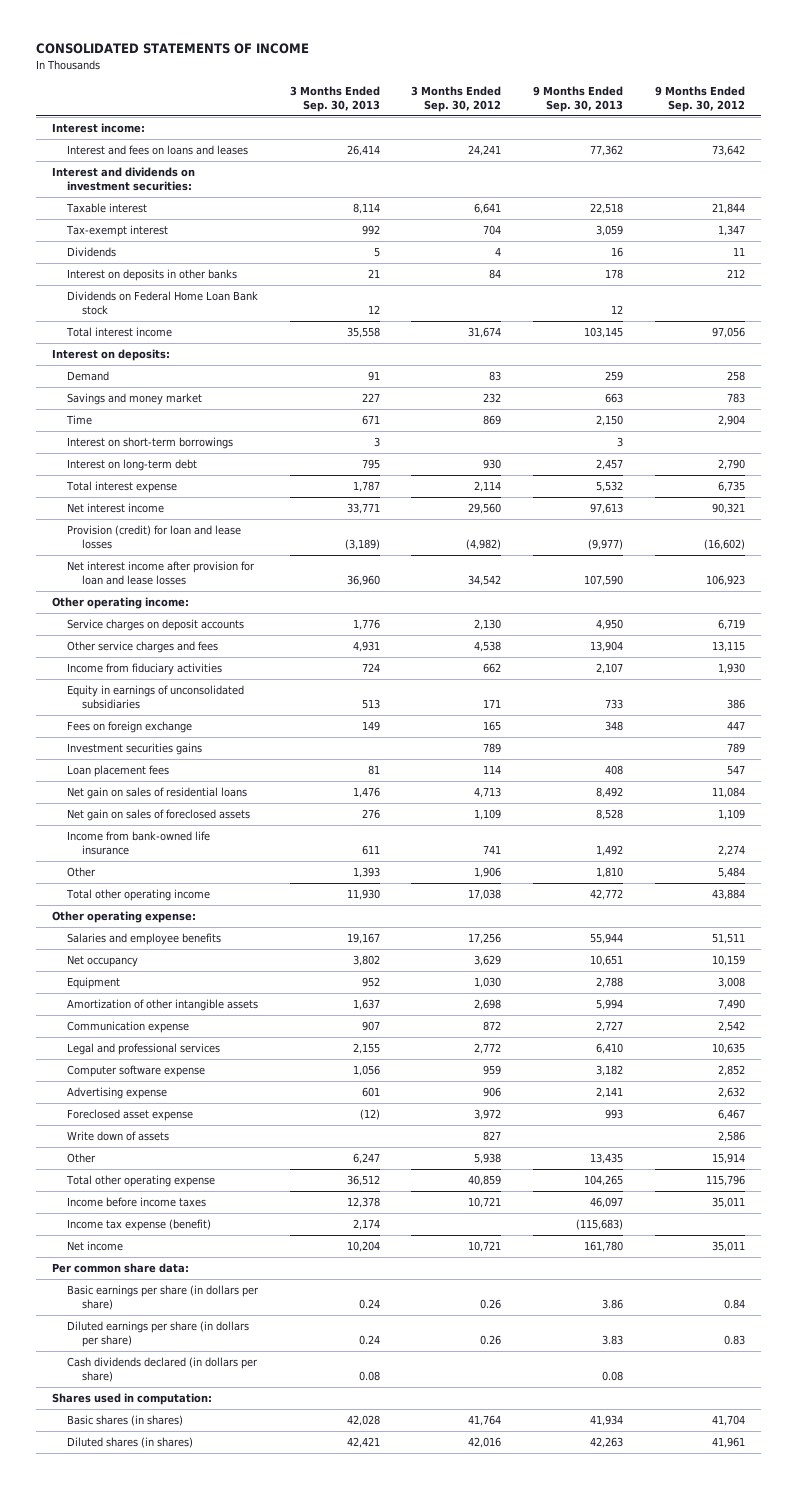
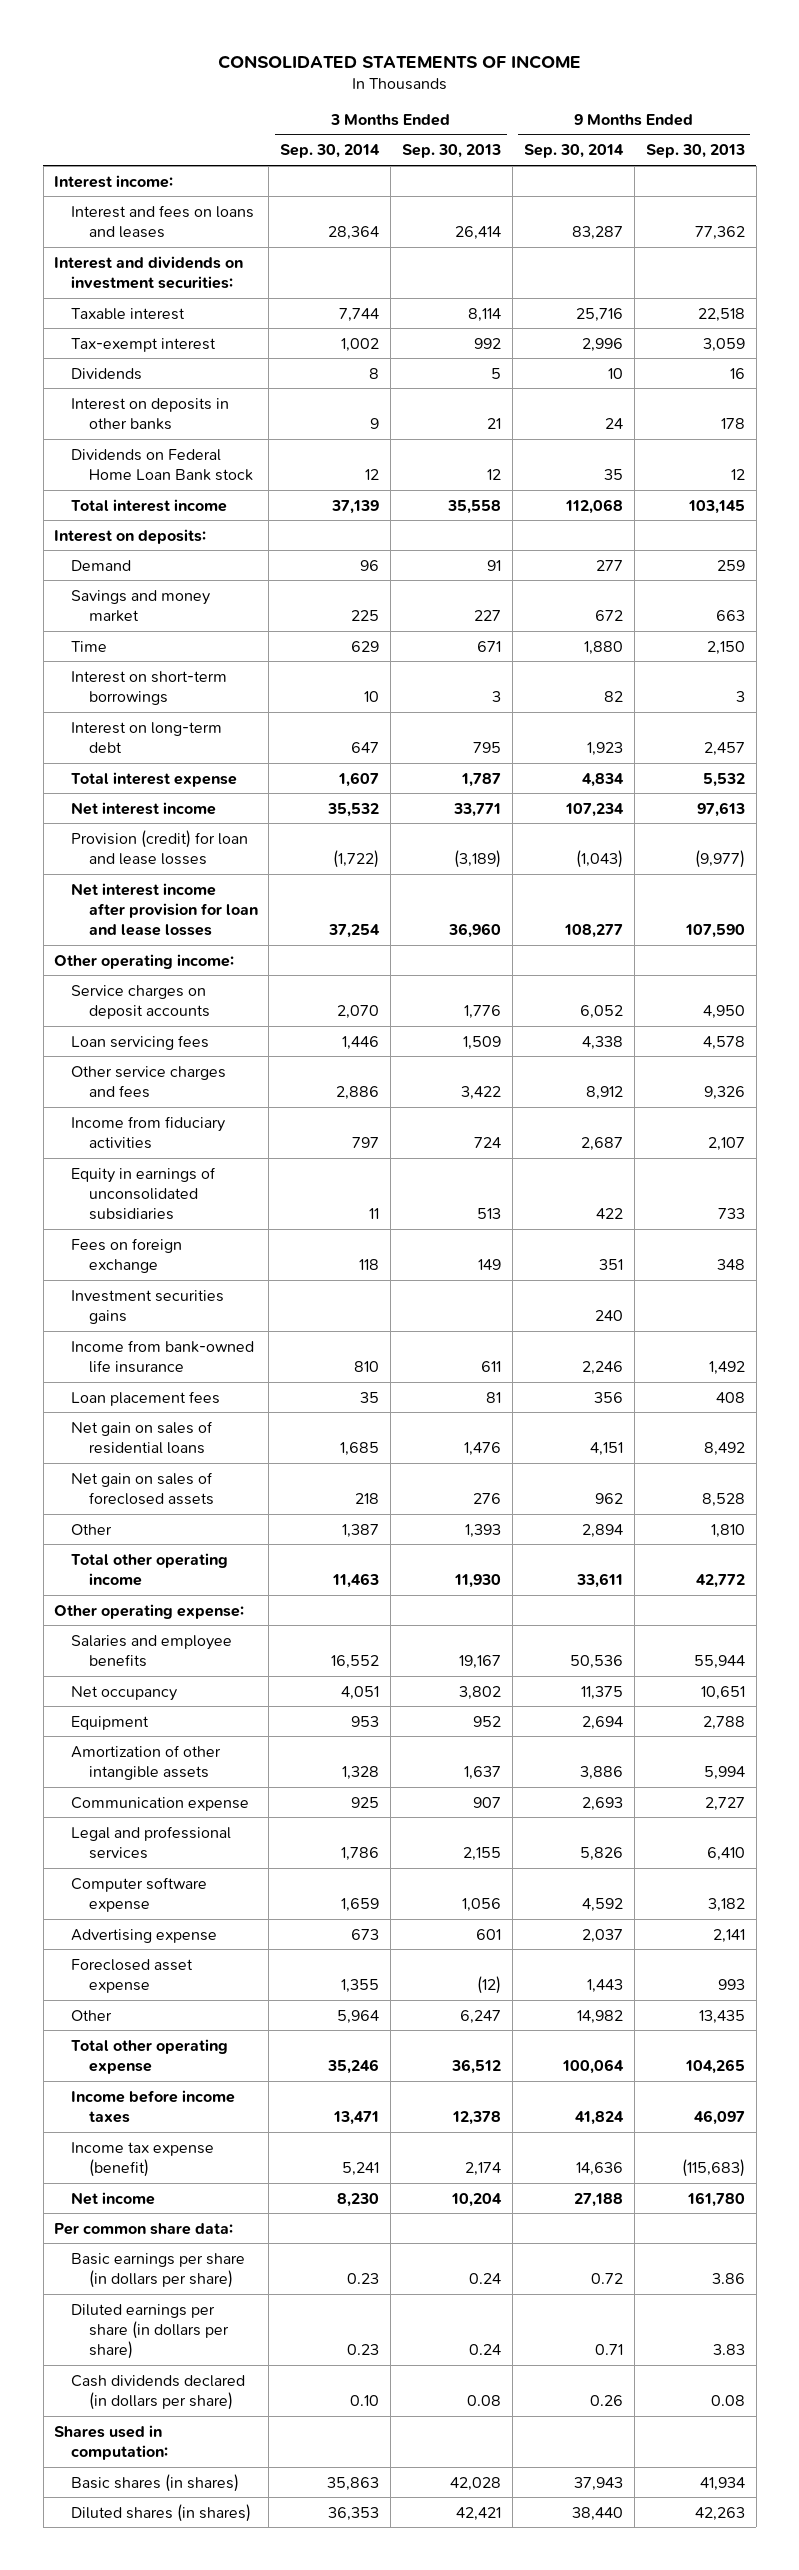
- | 3 Months Ended Sep. 30, 2013 | 3 Months Ended Sep. 30, 2012 | 9 Months Ended Sep. 30, 2013 | 9 Months Ended Sep. 30, 2012
+ | 3 Months Ended Sep. 30, 2014 | 3 Months Ended Sep. 30, 2013 | 9 Months Ended Sep. 30, 2014 | 9 Months Ended Sep. 30, 2013
- Other service charges and fees | 4,931 | 4,538 | 13,904 | 13,115
+ Loan servicing fees | 1,446 | 1,509 | 4,338 | 4,578
+ Other service charges and fees | 2,886 | 3,422 | 8,912 | 9,326
moved up: Income from bank-owned life insurance | 810 | 611 | 2,246 | 1,492
- Write down of assets | | 827 | | 2,586

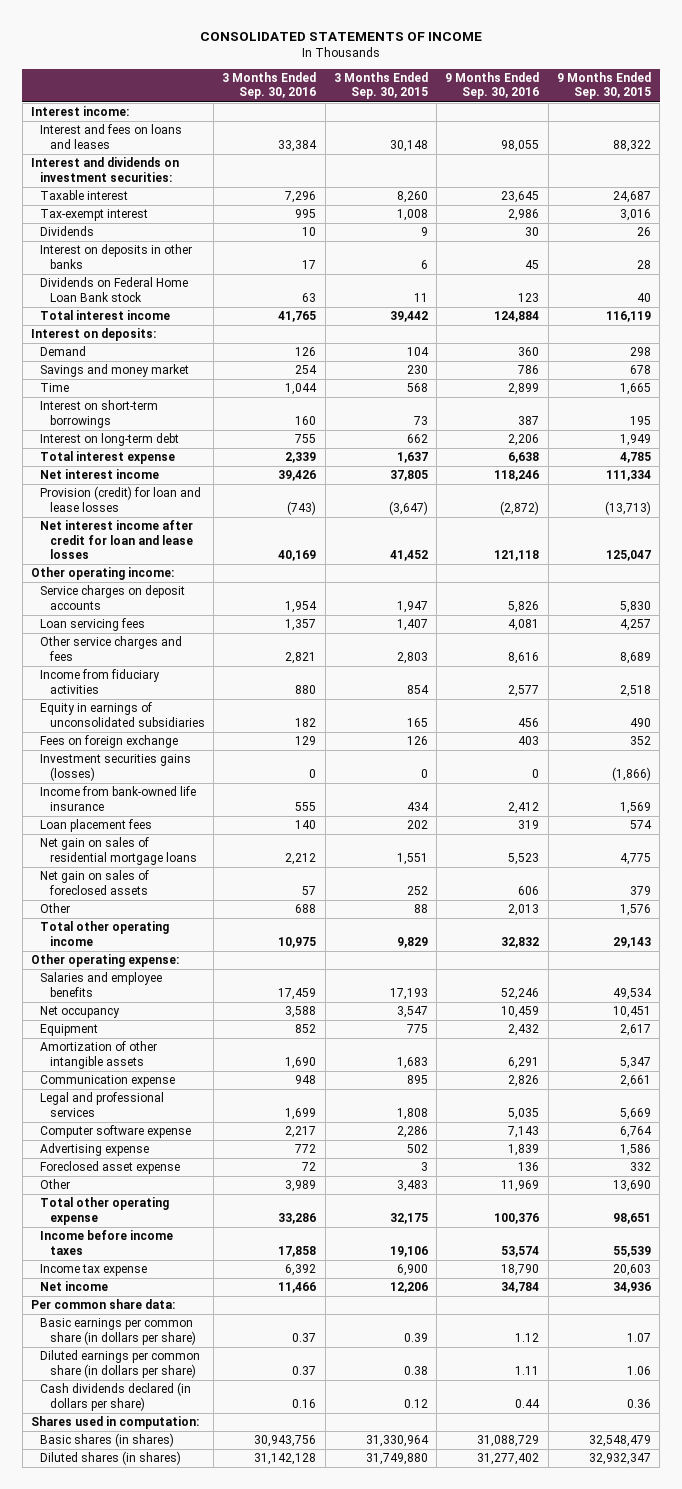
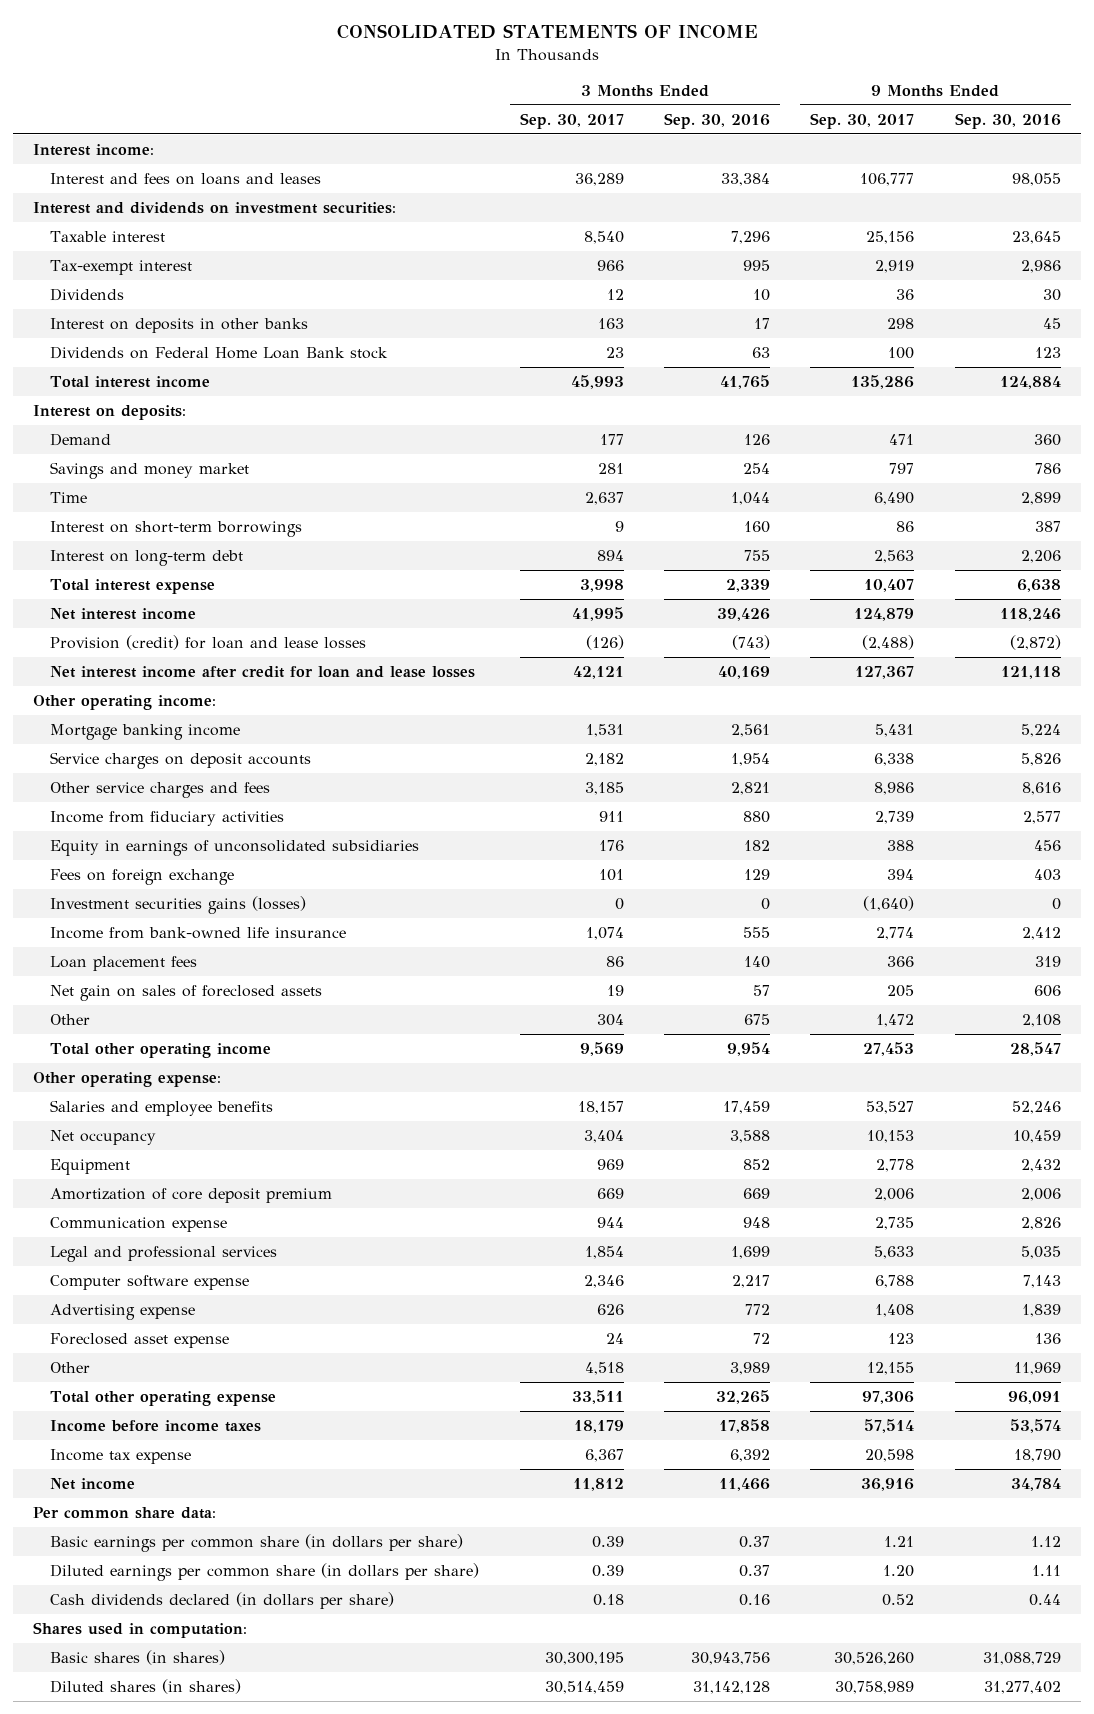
- | 3 Months Ended Sep. 30, 2016 | 3 Months Ended Sep. 30, 2015 | 9 Months Ended Sep. 30, 2016 | 9 Months Ended Sep. 30, 2015
+ | 3 Months Ended Sep. 30, 2017 | 3 Months Ended Sep. 30, 2016 | 9 Months Ended Sep. 30, 2017 | 9 Months Ended Sep. 30, 2016
+ Mortgage banking income | 1,531 | 2,561 | 5,431 | 5,224
- Loan servicing fees | 1,357 | 1,407 | 4,081 | 4,257
- Net gain on sales of residential mortgage loans | 2,212 | 1,551 | 5,523 | 4,775
- Other | 688 | 88 | 2,013 | 1,576
- Total other operating income | 10,975 | 9,829 | 32,832 | 29,143
+ Other | 304 | 675 | 1,472 | 2,108
+ Total other operating income | 9,569 | 9,954 | 27,453 | 28,547
- Amortization of other intangible assets | 1,690 | 1,683 | 6,291 | 5,347
+ Amortization of core deposit premium | 669 | 669 | 2,006 | 2,006
- Total other operating expense | 33,286 | 32,175 | 100,376 | 98,651
+ Total other operating expense | 33,511 | 32,265 | 97,306 | 96,091

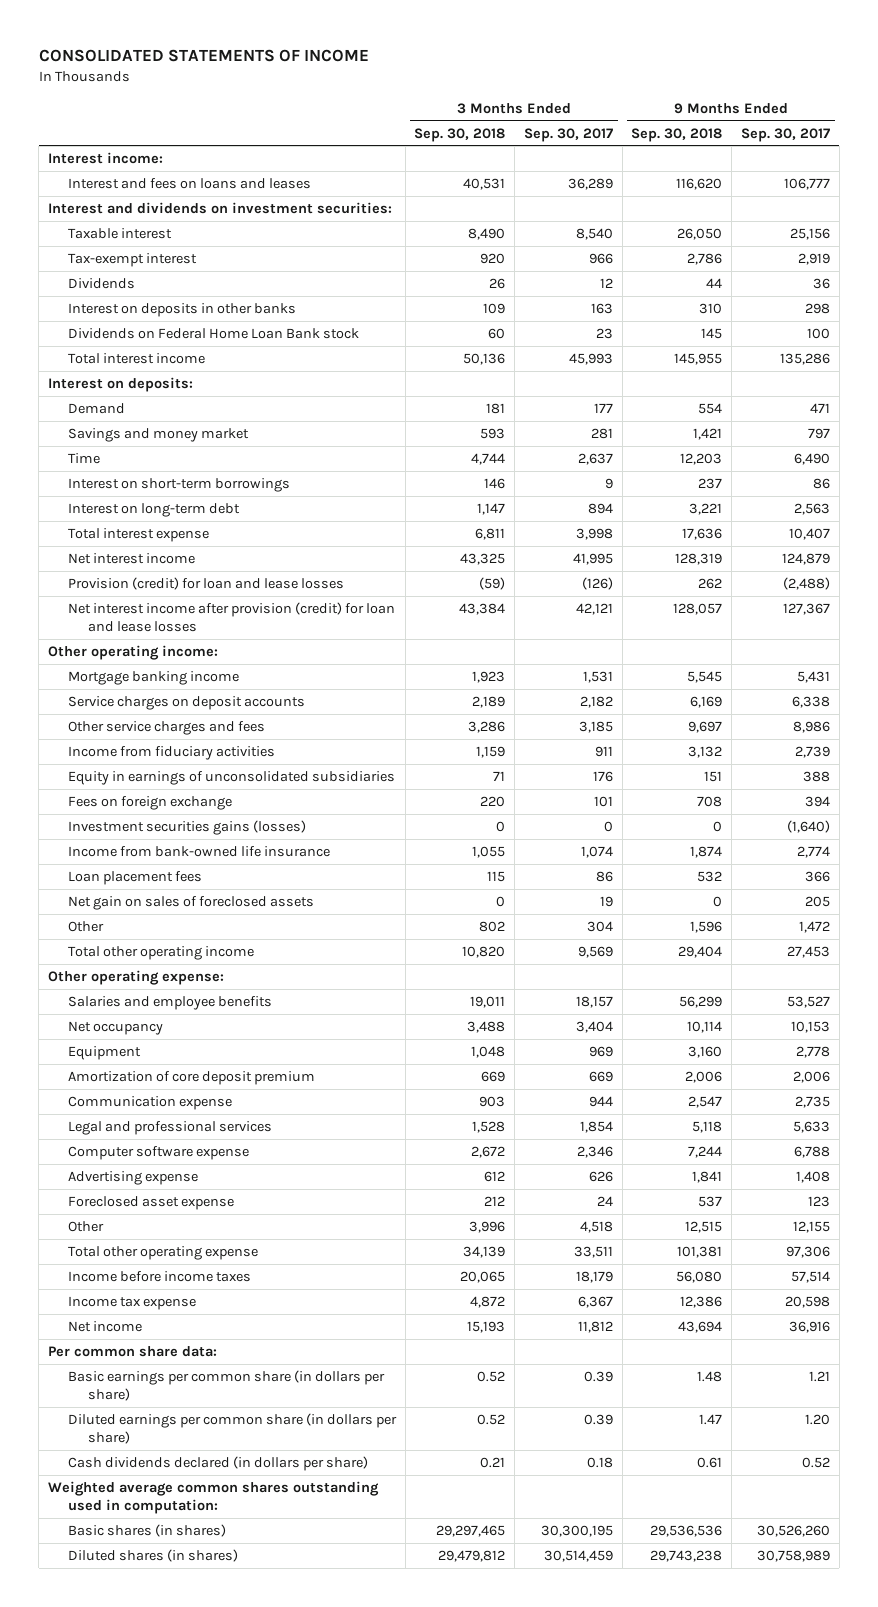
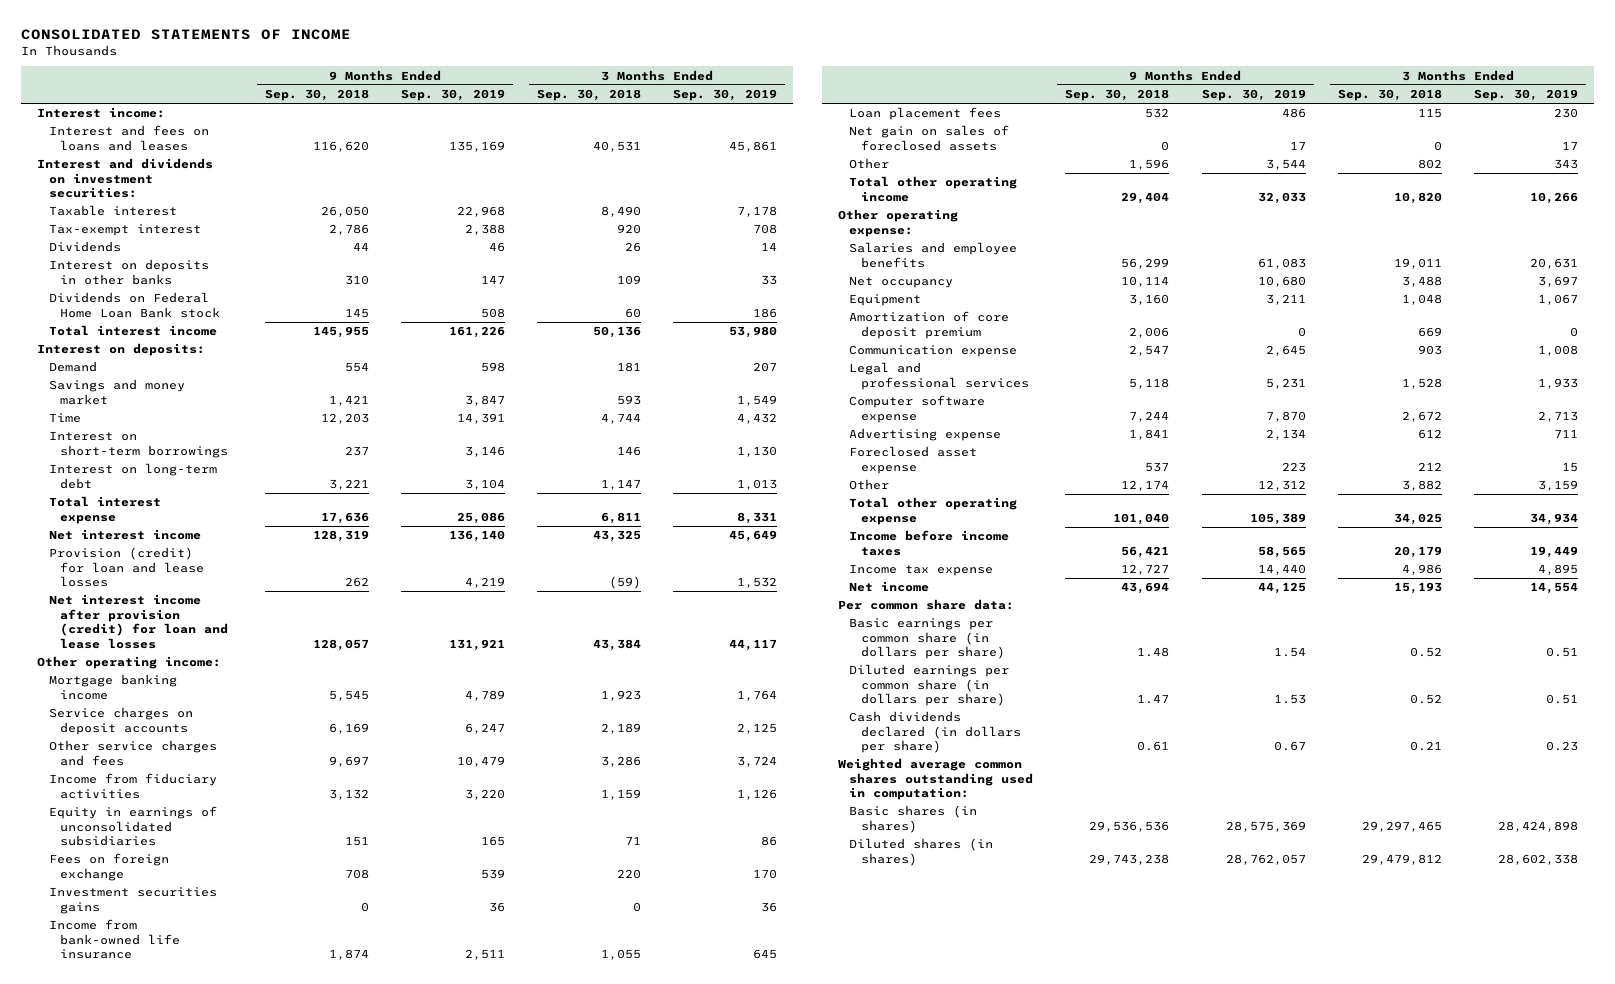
- | 3 Months Ended Sep. 30, 2018 | 3 Months Ended Sep. 30, 2017 | 9 Months Ended Sep. 30, 2018 | 9 Months Ended Sep. 30, 2017
+ | 9 Months Ended Sep. 30, 2018 | 9 Months Ended Sep. 30, 2019 | 3 Months Ended Sep. 30, 2018 | 3 Months Ended Sep. 30, 2019
- Investment securities gains (losses) | 0 | 0 | 0 | (1,640)
+ Investment securities gains | 0 | 36 | 0 | 36
- Other | 3,996 | 4,518 | 12,515 | 12,155
- Total other operating expense | 34,139 | 33,511 | 101,381 | 97,306
- Income before income taxes | 20,065 | 18,179 | 56,080 | 57,514
- Income tax expense | 4,872 | 6,367 | 12,386 | 20,598
+ Other | 12,174 | 12,312 | 3,882 | 3,159
+ Total other operating expense | 101,040 | 105,389 | 34,025 | 34,934
+ Income before income taxes | 56,421 | 58,565 | 20,179 | 19,449
+ Income tax expense | 12,727 | 14,440 | 4,986 | 4,895

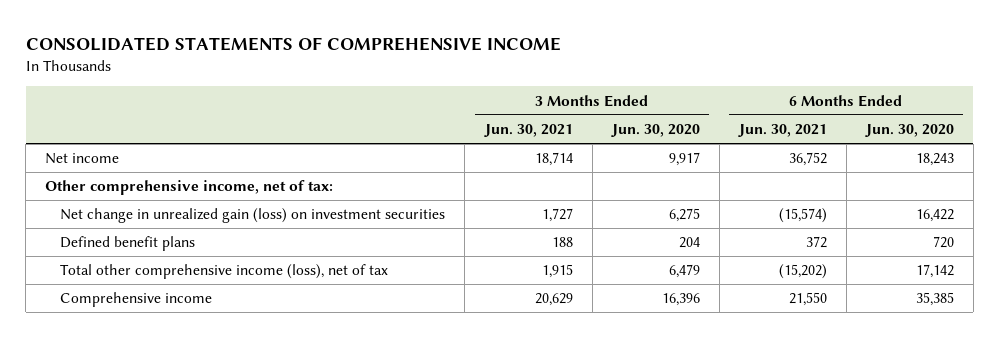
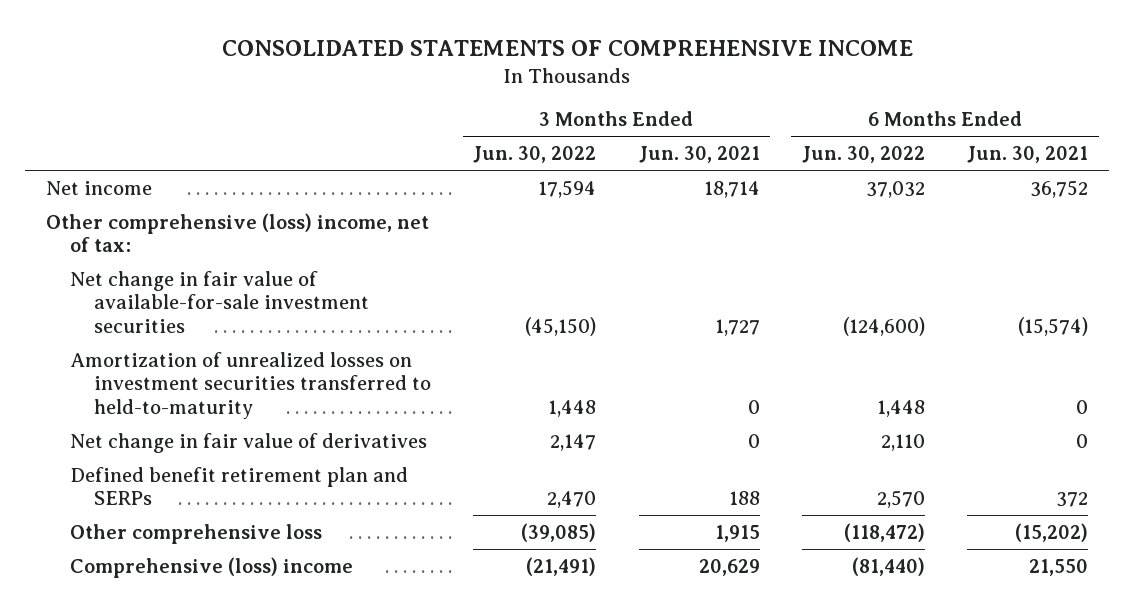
- | 3 Months Ended Jun. 30, 2021 | 3 Months Ended Jun. 30, 2020 | 6 Months Ended Jun. 30, 2021 | 6 Months Ended Jun. 30, 2020
+ | 3 Months Ended Jun. 30, 2022 | 3 Months Ended Jun. 30, 2021 | 6 Months Ended Jun. 30, 2022 | 6 Months Ended Jun. 30, 2021
- Other comprehensive income, net of tax:
- Net change in unrealized gain (loss) on investment securities | 1,727 | 6,275 | (15,574) | 16,422
- Defined benefit plans | 188 | 204 | 372 | 720
- Total other comprehensive income (loss), net of tax | 1,915 | 6,479 | (15,202) | 17,142
- Comprehensive income | 20,629 | 16,396 | 21,550 | 35,385
+ Other comprehensive (loss) income, net of tax:
+ Net change in fair value of available-for-sale investment securities | (45,150) | 1,727 | (124,600) | (15,574)
+ Amortization of unrealized losses on investment securities transferred to held-to-maturity | 1,448 | 0 | 1,448 | 0
+ Net change in fair value of derivatives | 2,147 | 0 | 2,110 | 0
+ Defined benefit retirement plan and SERPs | 2,470 | 188 | 2,570 | 372
+ Other comprehensive loss | (39,085) | 1,915 | (118,472) | (15,202)
+ Comprehensive (loss) income | (21,491) | 20,629 | (81,440) | 21,550

